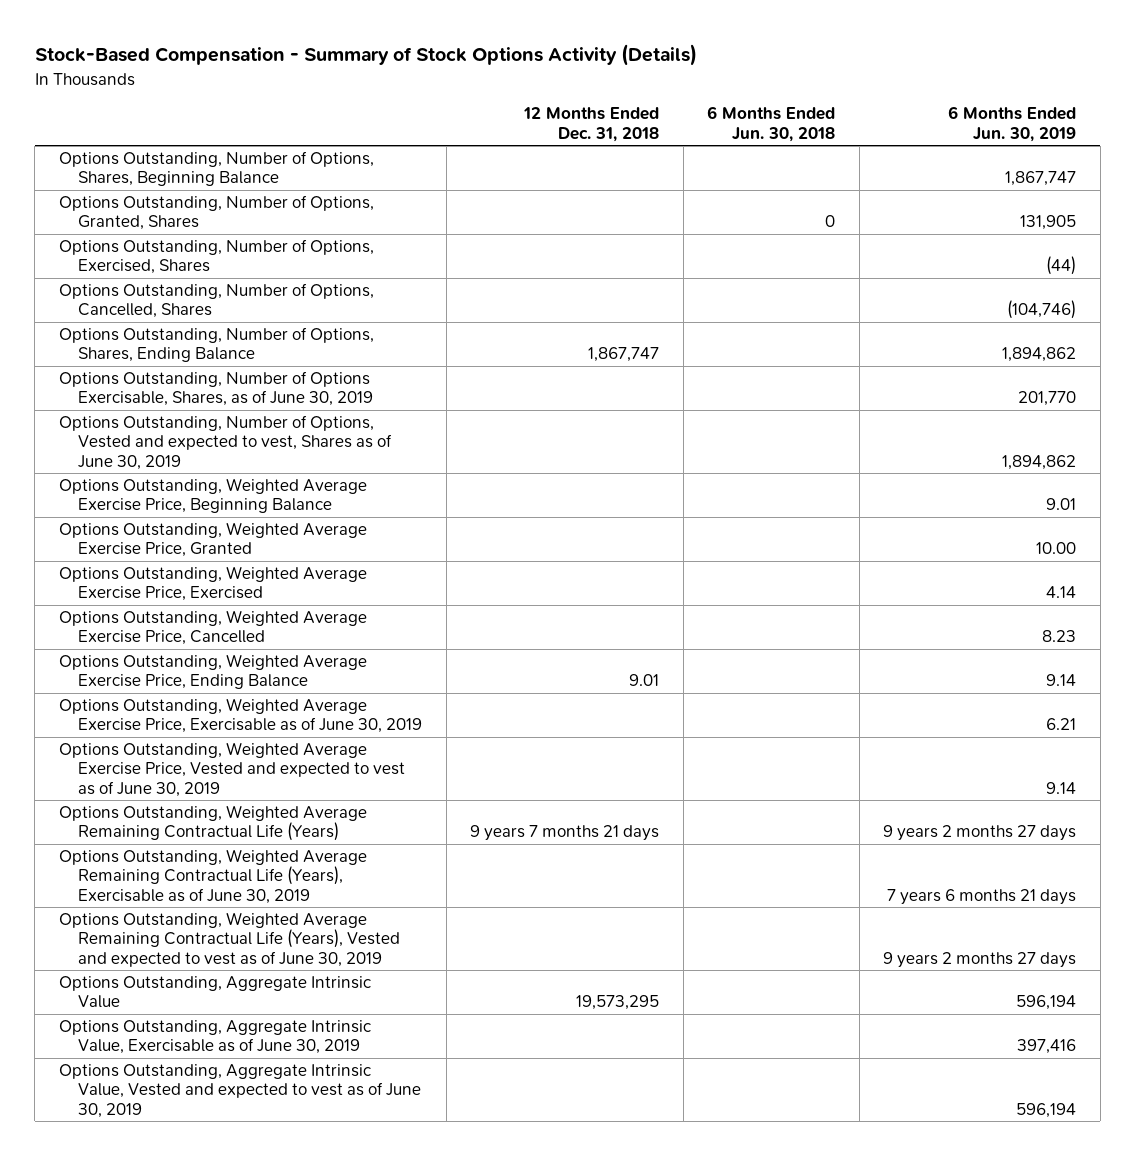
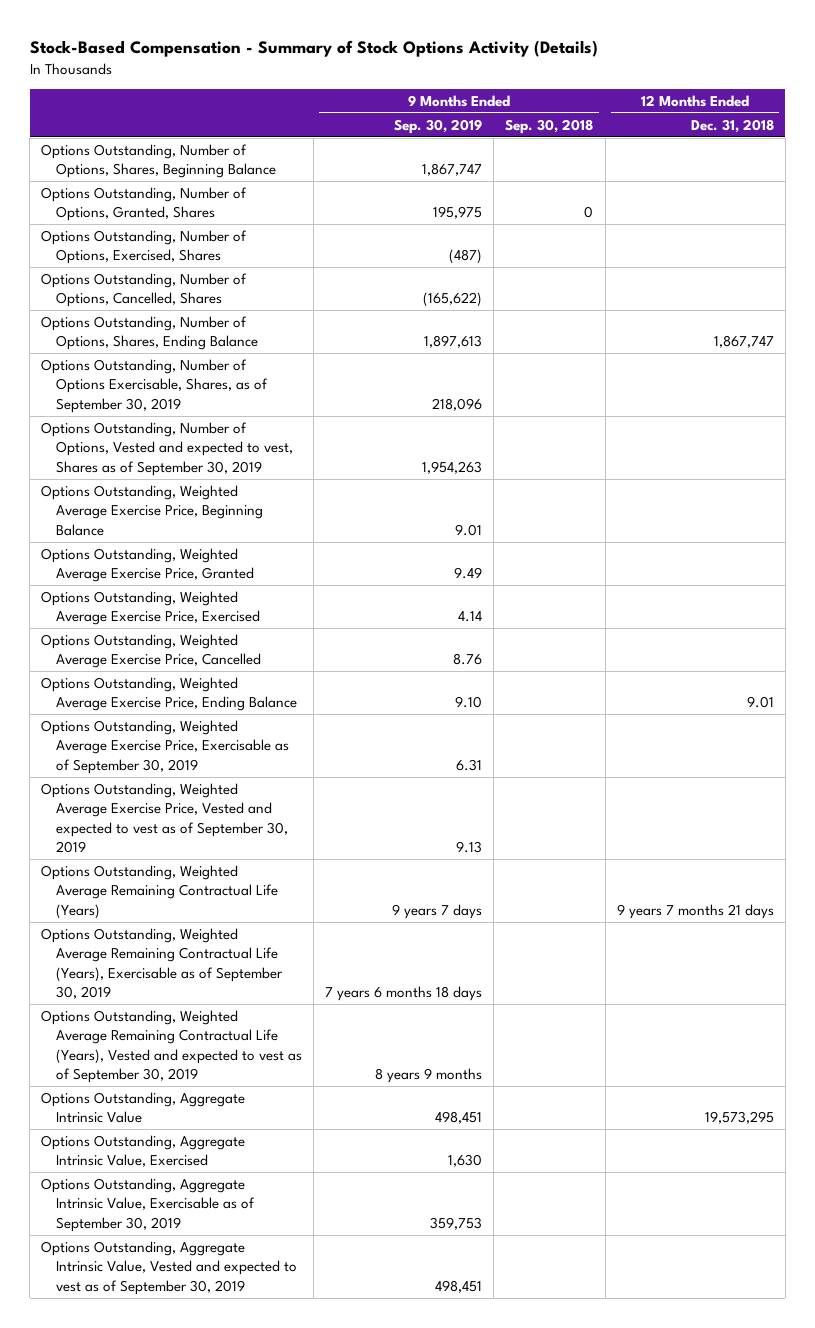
- | 12 Months Ended Dec. 31, 2018 | 6 Months Ended Jun. 30, 2018 | 6 Months Ended Jun. 30, 2019
+ | 9 Months Ended Sep. 30, 2019 | 9 Months Ended Sep. 30, 2018 | 12 Months Ended Dec. 31, 2018
- Options Outstanding, Number of Options Exercisable, Shares, as of June 30, 2019 | | | 201,770
- Options Outstanding, Number of Options, Vested and expected to vest, Shares as of June 30, 2019 | | | 1,894,862
+ Options Outstanding, Number of Options Exercisable, Shares, as of September 30, 2019 | 218,096 | |
+ Options Outstanding, Number of Options, Vested and expected to vest, Shares as of September 30, 2019 | 1,954,263 | |
- Options Outstanding, Weighted Average Exercise Price, Exercisable as of June 30, 2019 | | | 6.21
- Options Outstanding, Weighted Average Exercise Price, Vested and expected to vest as of June 30, 2019 | | | 9.14
+ Options Outstanding, Weighted Average Exercise Price, Exercisable as of September 30, 2019 | 6.31 | |
+ Options Outstanding, Weighted Average Exercise Price, Vested and expected to vest as of September 30, 2019 | 9.13 | |
- Options Outstanding, Weighted Average Remaining Contractual Life (Years), Exercisable as of June 30, 2019 | | | 7 years 6 months 21 days
- Options Outstanding, Weighted Average Remaining Contractual Life (Years), Vested and expected to vest as of June 30, 2019 | | | 9 years 2 months 27 days
+ Options Outstanding, Weighted Average Remaining Contractual Life (Years), Exercisable as of September 30, 2019 | 7 years 6 months 18 days | |
+ Options Outstanding, Weighted Average Remaining Contractual Life (Years), Vested and expected to vest as of September 30, 2019 | 8 years 9 months | |
- Options Outstanding, Aggregate Intrinsic Value, Exercisable as of June 30, 2019 | | | 397,416
- Options Outstanding, Aggregate Intrinsic Value, Vested and expected to vest as of June 30, 2019 | | | 596,194
+ Options Outstanding, Aggregate Intrinsic Value, Exercised | 1,630 | |
+ Options Outstanding, Aggregate Intrinsic Value, Exercisable as of September 30, 2019 | 359,753 | |
+ Options Outstanding, Aggregate Intrinsic Value, Vested and expected to vest as of September 30, 2019 | 498,451 | |

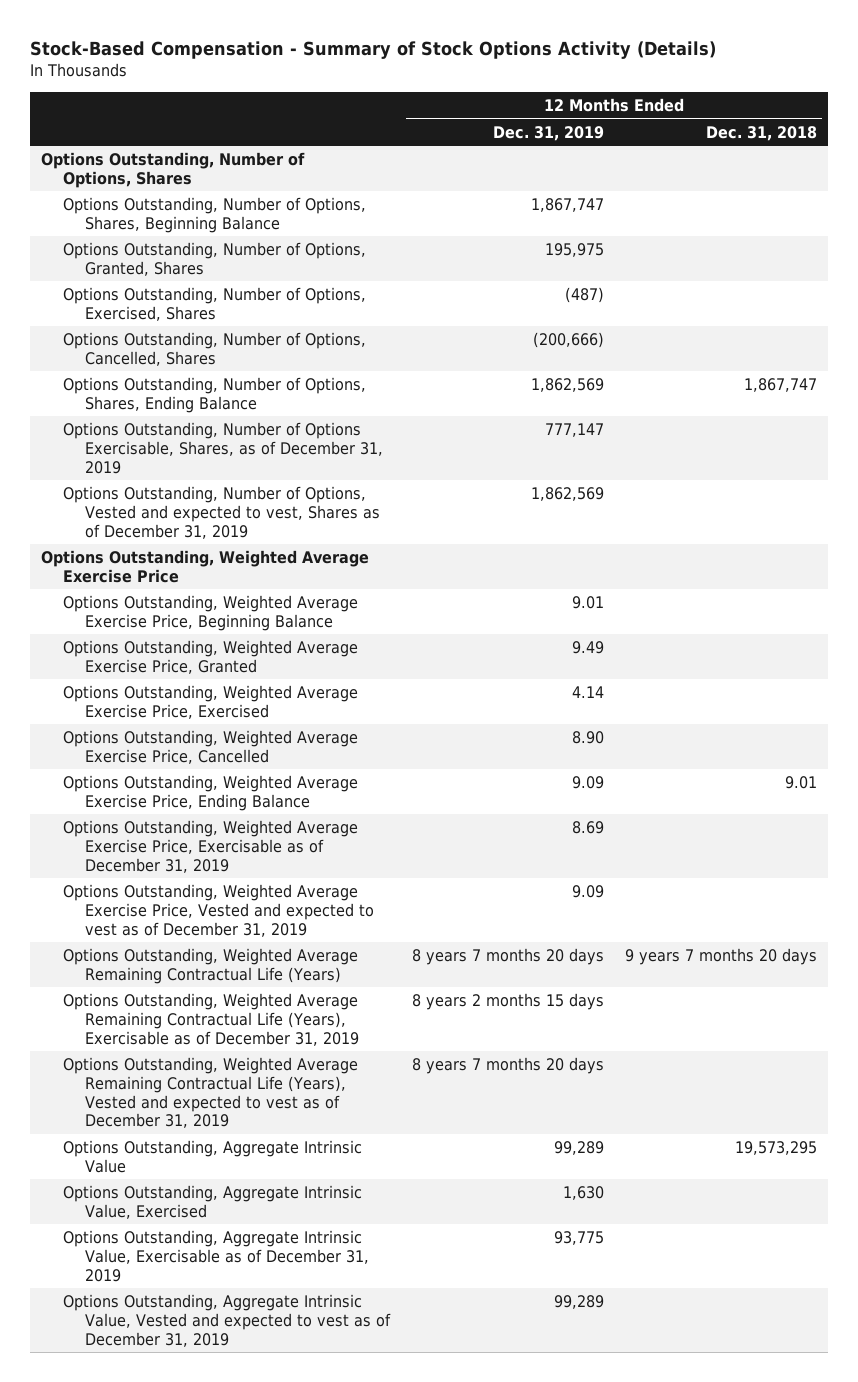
- | 9 Months Ended Sep. 30, 2019 | 9 Months Ended Sep. 30, 2018 | 12 Months Ended Dec. 31, 2018
+ | 12 Months Ended Dec. 31, 2019 | 12 Months Ended Dec. 31, 2018
+ Options Outstanding, Number of Options, Shares
- Options Outstanding, Number of Options Exercisable, Shares, as of September 30, 2019 | 218,096 | |
- Options Outstanding, Number of Options, Vested and expected to vest, Shares as of September 30, 2019 | 1,954,263 | |
+ Options Outstanding, Number of Options Exercisable, Shares, as of December 31, 2019 | 777,147 |
+ Options Outstanding, Number of Options, Vested and expected to vest, Shares as of December 31, 2019 | 1,862,569 |
+ Options Outstanding, Weighted Average Exercise Price
- Options Outstanding, Weighted Average Exercise Price, Exercisable as of September 30, 2019 | 6.31 | |
- Options Outstanding, Weighted Average Exercise Price, Vested and expected to vest as of September 30, 2019 | 9.13 | |
- Options Outstanding, Weighted Average Remaining Contractual Life (Years) | 9 years 7 days | | 9 years 7 months 21 days
- Options Outstanding, Weighted Average Remaining Contractual Life (Years), Exercisable as of September 30, 2019 | 7 years 6 months 18 days | |
- Options Outstanding, Weighted Average Remaining Contractual Life (Years), Vested and expected to vest as of September 30, 2019 | 8 years 9 months | |
+ Options Outstanding, Weighted Average Exercise Price, Exercisable as of December 31, 2019 | 8.69 |
+ Options Outstanding, Weighted Average Exercise Price, Vested and expected to vest as of December 31, 2019 | 9.09 |
+ Options Outstanding, Weighted Average Remaining Contractual Life (Years) | 8 years 7 months 20 days | 9 years 7 months 20 days
+ Options Outstanding, Weighted Average Remaining Contractual Life (Years), Exercisable as of December 31, 2019 | 8 years 2 months 15 days |
+ Options Outstanding, Weighted Average Remaining Contractual Life (Years), Vested and expected to vest as of December 31, 2019 | 8 years 7 months 20 days |
- Options Outstanding, Aggregate Intrinsic Value, Exercisable as of September 30, 2019 | 359,753 | |
- Options Outstanding, Aggregate Intrinsic Value, Vested and expected to vest as of September 30, 2019 | 498,451 | |
+ Options Outstanding, Aggregate Intrinsic Value, Exercisable as of December 31, 2019 | 93,775 |
+ Options Outstanding, Aggregate Intrinsic Value, Vested and expected to vest as of December 31, 2019 | 99,289 |

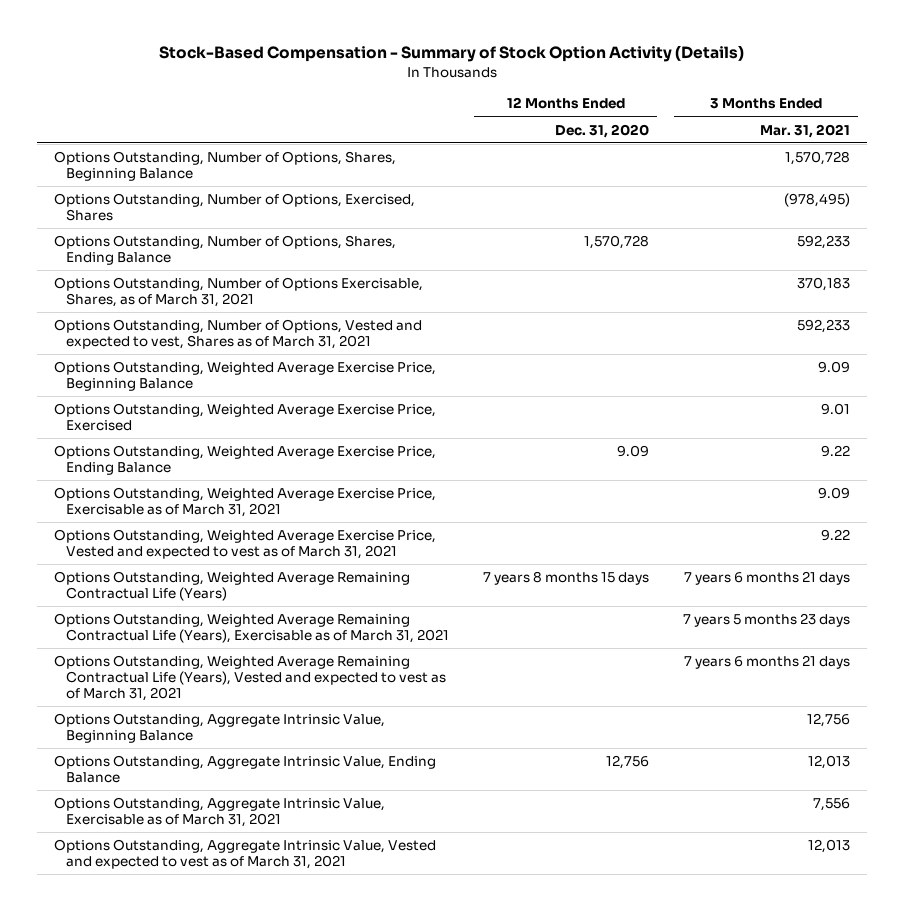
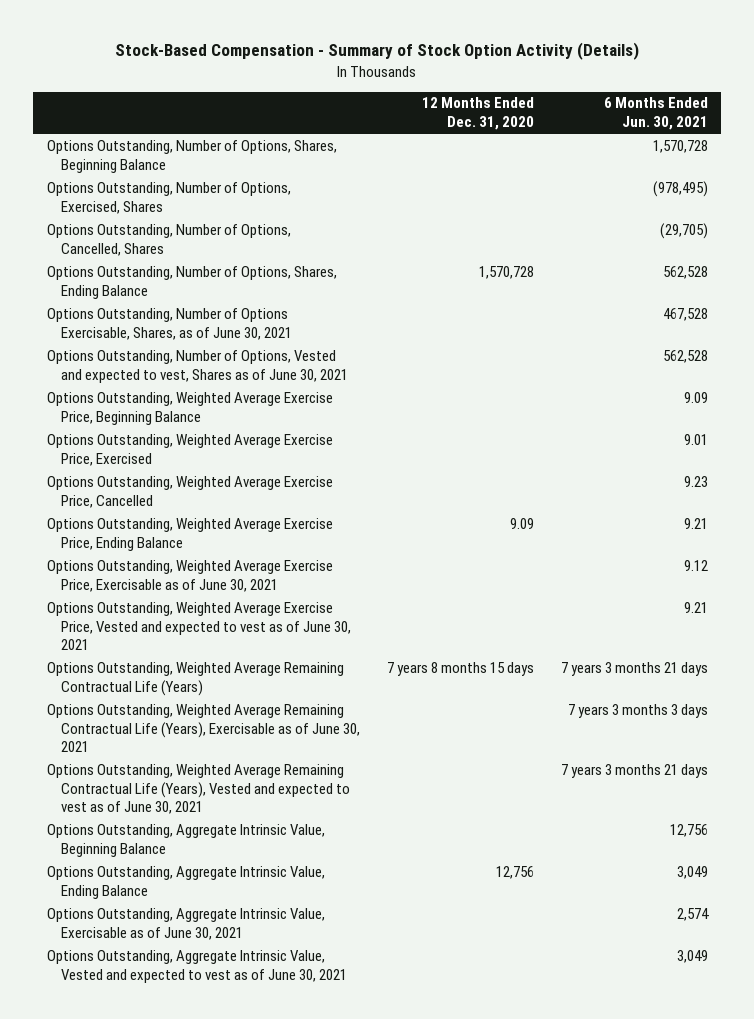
- | 12 Months Ended Dec. 31, 2020 | 3 Months Ended Mar. 31, 2021
+ | 12 Months Ended Dec. 31, 2020 | 6 Months Ended Jun. 30, 2021
+ Options Outstanding, Number of Options, Cancelled, Shares | | (29,705)
- Options Outstanding, Number of Options Exercisable, Shares, as of March 31, 2021 | | 370,183
- Options Outstanding, Number of Options, Vested and expected to vest, Shares as of March 31, 2021 | | 592,233
+ Options Outstanding, Number of Options Exercisable, Shares, as of June 30, 2021 | | 467,528
+ Options Outstanding, Number of Options, Vested and expected to vest, Shares as of June 30, 2021 | | 562,528
+ Options Outstanding, Weighted Average Exercise Price, Cancelled | | 9.23
- Options Outstanding, Weighted Average Exercise Price, Exercisable as of March 31, 2021 | | 9.09
- Options Outstanding, Weighted Average Exercise Price, Vested and expected to vest as of March 31, 2021 | | 9.22
+ Options Outstanding, Weighted Average Exercise Price, Exercisable as of June 30, 2021 | | 9.12
+ Options Outstanding, Weighted Average Exercise Price, Vested and expected to vest as of June 30, 2021 | | 9.21
- Options Outstanding, Weighted Average Remaining Contractual Life (Years), Exercisable as of March 31, 2021 | | 7 years 5 months 23 days
- Options Outstanding, Weighted Average Remaining Contractual Life (Years), Vested and expected to vest as of March 31, 2021 | | 7 years 6 months 21 days
+ Options Outstanding, Weighted Average Remaining Contractual Life (Years), Exercisable as of June 30, 2021 | | 7 years 3 months 3 days
+ Options Outstanding, Weighted Average Remaining Contractual Life (Years), Vested and expected to vest as of June 30, 2021 | | 7 years 3 months 21 days
- Options Outstanding, Aggregate Intrinsic Value, Exercisable as of March 31, 2021 | | 7,556
- Options Outstanding, Aggregate Intrinsic Value, Vested and expected to vest as of March 31, 2021 | | 12,013
+ Options Outstanding, Aggregate Intrinsic Value, Exercisable as of June 30, 2021 | | 2,574
+ Options Outstanding, Aggregate Intrinsic Value, Vested and expected to vest as of June 30, 2021 | | 3,049

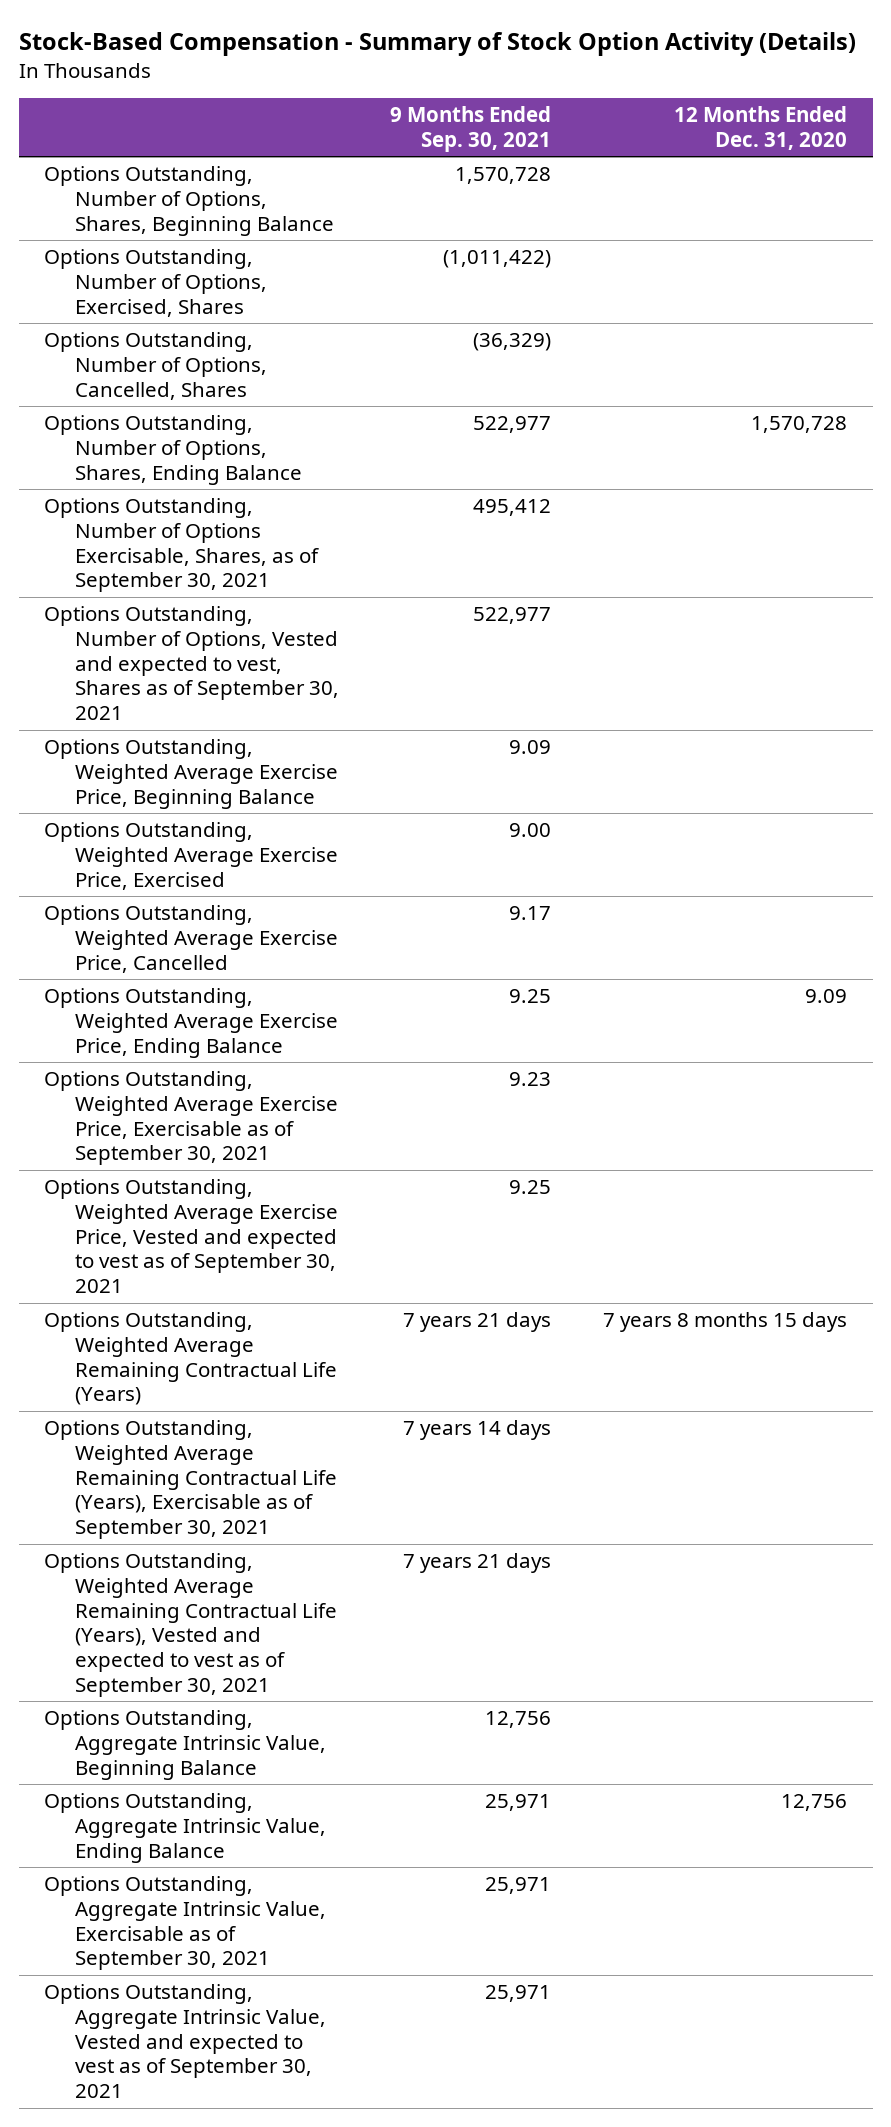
- | 12 Months Ended Dec. 31, 2020 | 6 Months Ended Jun. 30, 2021
+ | 9 Months Ended Sep. 30, 2021 | 12 Months Ended Dec. 31, 2020
- Options Outstanding, Number of Options Exercisable, Shares, as of June 30, 2021 | | 467,528
- Options Outstanding, Number of Options, Vested and expected to vest, Shares as of June 30, 2021 | | 562,528
+ Options Outstanding, Number of Options Exercisable, Shares, as of September 30, 2021 | 495,412 |
+ Options Outstanding, Number of Options, Vested and expected to vest, Shares as of September 30, 2021 | 522,977 |
- Options Outstanding, Weighted Average Exercise Price, Exercisable as of June 30, 2021 | | 9.12
- Options Outstanding, Weighted Average Exercise Price, Vested and expected to vest as of June 30, 2021 | | 9.21
+ Options Outstanding, Weighted Average Exercise Price, Exercisable as of September 30, 2021 | 9.23 |
+ Options Outstanding, Weighted Average Exercise Price, Vested and expected to vest as of September 30, 2021 | 9.25 |
- Options Outstanding, Weighted Average Remaining Contractual Life (Years), Exercisable as of June 30, 2021 | | 7 years 3 months 3 days
- Options Outstanding, Weighted Average Remaining Contractual Life (Years), Vested and expected to vest as of June 30, 2021 | | 7 years 3 months 21 days
+ Options Outstanding, Weighted Average Remaining Contractual Life (Years), Exercisable as of September 30, 2021 | 7 years 14 days |
+ Options Outstanding, Weighted Average Remaining Contractual Life (Years), Vested and expected to vest as of September 30, 2021 | 7 years 21 days |
- Options Outstanding, Aggregate Intrinsic Value, Exercisable as of June 30, 2021 | | 2,574
- Options Outstanding, Aggregate Intrinsic Value, Vested and expected to vest as of June 30, 2021 | | 3,049
+ Options Outstanding, Aggregate Intrinsic Value, Exercisable as of September 30, 2021 | 25,971 |
+ Options Outstanding, Aggregate Intrinsic Value, Vested and expected to vest as of September 30, 2021 | 25,971 |

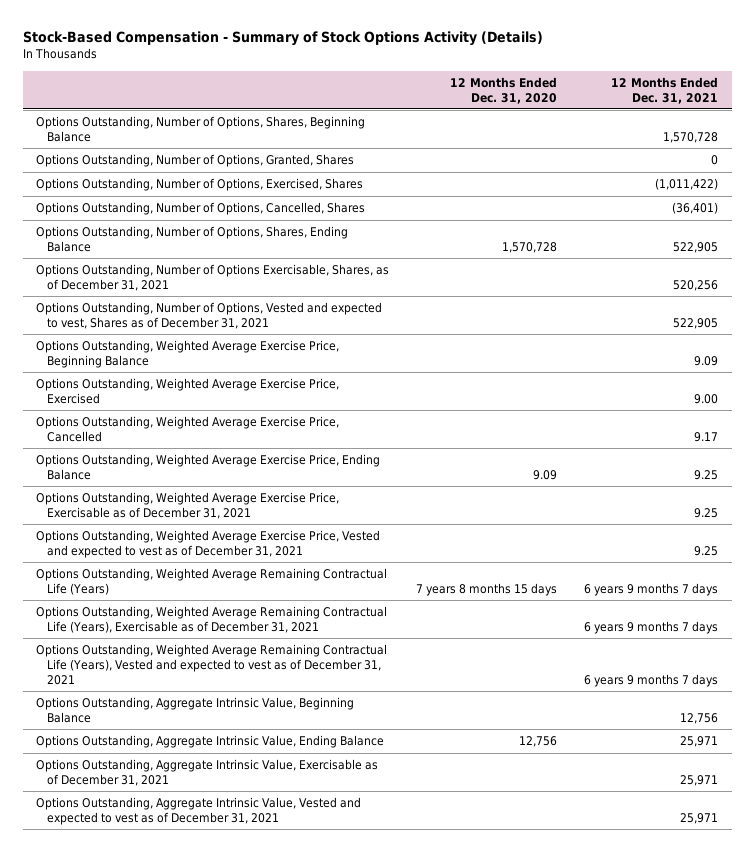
- Stock-Based Compensation - Summary of Stock Option Activity (Details)
+ Stock-Based Compensation - Summary of Stock Options Activity (Details)
- | 9 Months Ended Sep. 30, 2021 | 12 Months Ended Dec. 31, 2020
+ | 12 Months Ended Dec. 31, 2020 | 12 Months Ended Dec. 31, 2021
+ Options Outstanding, Number of Options, Granted, Shares | | 0
- Options Outstanding, Number of Options Exercisable, Shares, as of September 30, 2021 | 495,412 |
- Options Outstanding, Number of Options, Vested and expected to vest, Shares as of September 30, 2021 | 522,977 |
+ Options Outstanding, Number of Options Exercisable, Shares, as of December 31, 2021 | | 520,256
+ Options Outstanding, Number of Options, Vested and expected to vest, Shares as of December 31, 2021 | | 522,905
- Options Outstanding, Weighted Average Exercise Price, Exercisable as of September 30, 2021 | 9.23 |
- Options Outstanding, Weighted Average Exercise Price, Vested and expected to vest as of September 30, 2021 | 9.25 |
+ Options Outstanding, Weighted Average Exercise Price, Exercisable as of December 31, 2021 | | 9.25
+ Options Outstanding, Weighted Average Exercise Price, Vested and expected to vest as of December 31, 2021 | | 9.25
- Options Outstanding, Weighted Average Remaining Contractual Life (Years), Exercisable as of September 30, 2021 | 7 years 14 days |
- Options Outstanding, Weighted Average Remaining Contractual Life (Years), Vested and expected to vest as of September 30, 2021 | 7 years 21 days |
+ Options Outstanding, Weighted Average Remaining Contractual Life (Years), Exercisable as of December 31, 2021 | | 6 years 9 months 7 days
+ Options Outstanding, Weighted Average Remaining Contractual Life (Years), Vested and expected to vest as of December 31, 2021 | | 6 years 9 months 7 days
- Options Outstanding, Aggregate Intrinsic Value, Exercisable as of September 30, 2021 | 25,971 |
- Options Outstanding, Aggregate Intrinsic Value, Vested and expected to vest as of September 30, 2021 | 25,971 |
+ Options Outstanding, Aggregate Intrinsic Value, Exercisable as of December 31, 2021 | | 25,971
+ Options Outstanding, Aggregate Intrinsic Value, Vested and expected to vest as of December 31, 2021 | | 25,971

